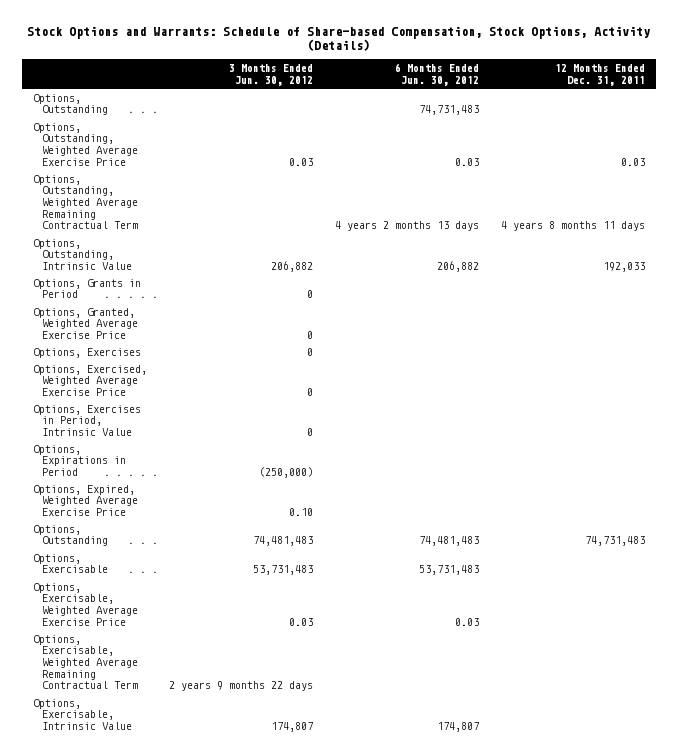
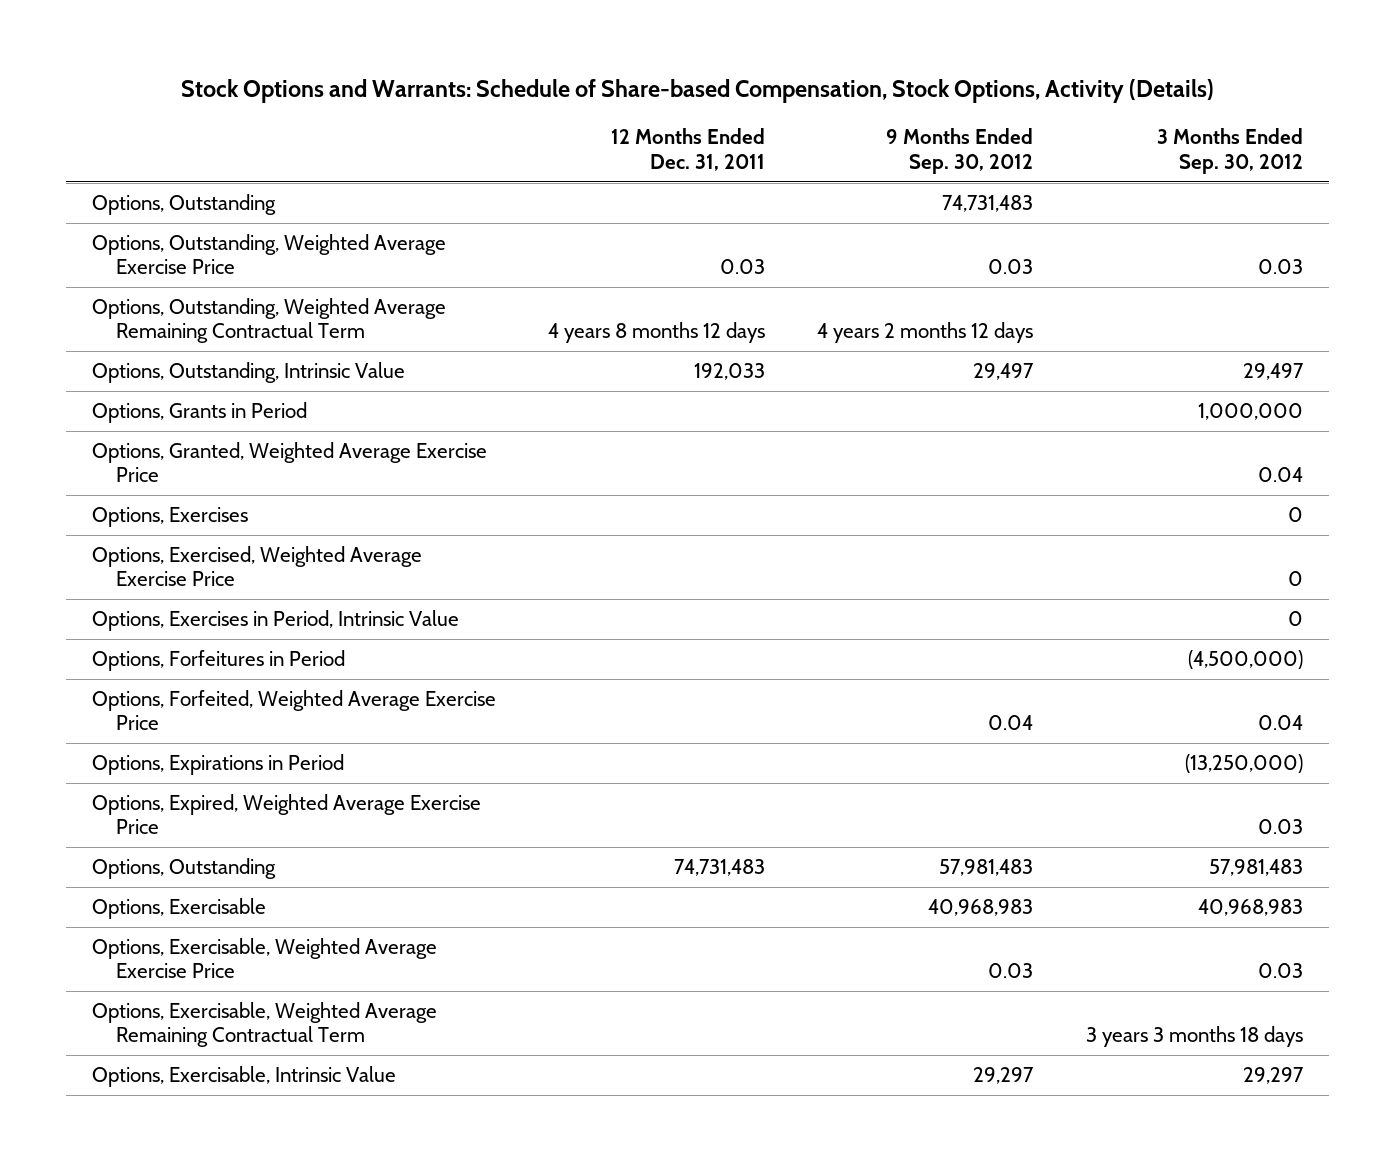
- | 3 Months Ended Jun. 30, 2012 | 6 Months Ended Jun. 30, 2012 | 12 Months Ended Dec. 31, 2011
+ | 12 Months Ended Dec. 31, 2011 | 9 Months Ended Sep. 30, 2012 | 3 Months Ended Sep. 30, 2012
- Options, Outstanding, Weighted Average Remaining Contractual Term | | 4 years 2 months 13 days | 4 years 8 months 11 days
+ Options, Outstanding, Weighted Average Remaining Contractual Term | 4 years 8 months 12 days | 4 years 2 months 12 days |
+ Options, Forfeitures in Period | | | (4,500,000)
+ Options, Forfeited, Weighted Average Exercise Price | | 0.04 | 0.04

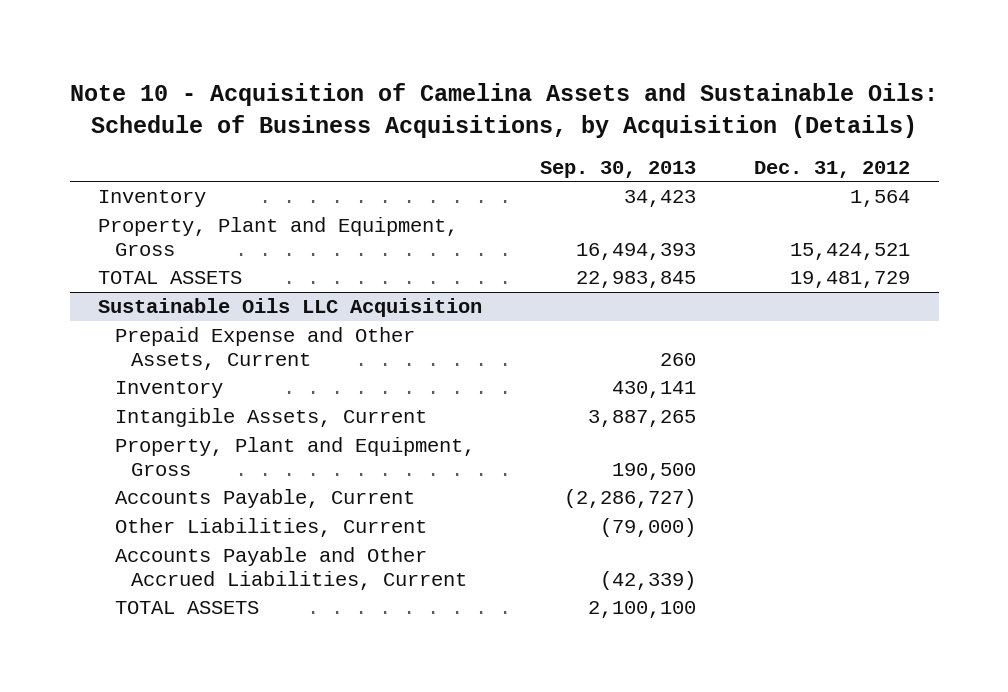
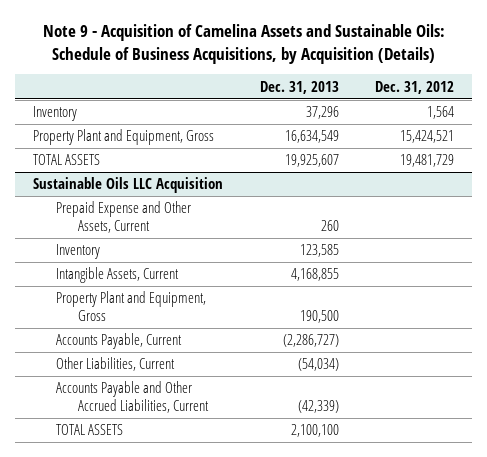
- Note 10 - Acquisition of Camelina Assets and Sustainable Oils: Schedule of Business Acquisitions, by Acquisition (Details)
+ Note 9 - Acquisition of Camelina Assets and Sustainable Oils: Schedule of Business Acquisitions, by Acquisition (Details)
- | Sep. 30, 2013 | Dec. 31, 2012
+ | Dec. 31, 2013 | Dec. 31, 2012
- Property, Plant and Equipment, Gross | 16,494,393 | 15,424,521
+ Property Plant and Equipment, Gross | 16,634,549 | 15,424,521
@ Sustainable Oils LLC Acquisition
- Property, Plant and Equipment, Gross | 190,500 |
+ Property Plant and Equipment, Gross | 190,500 |

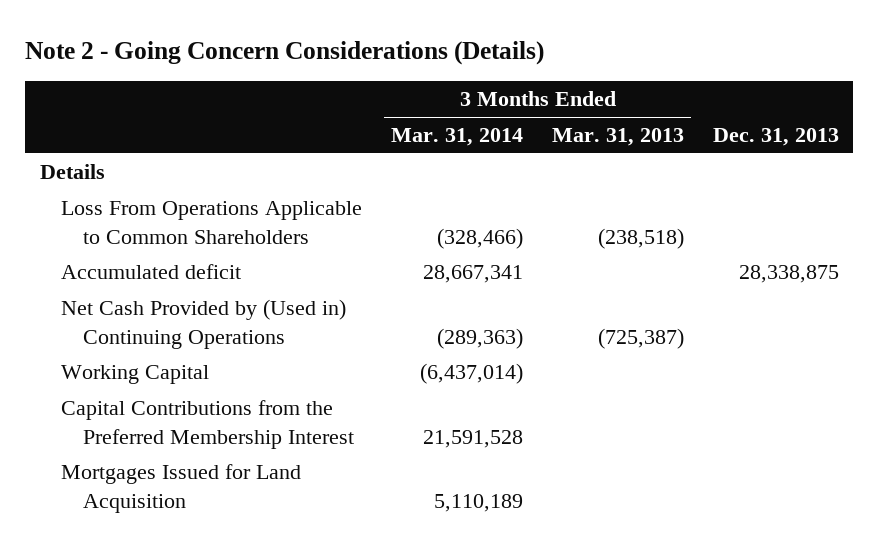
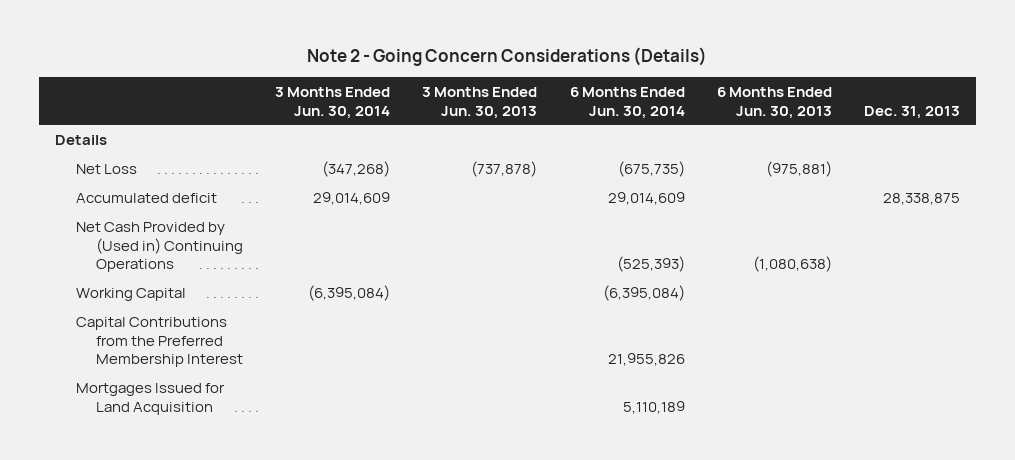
- | 3 Months Ended Mar. 31, 2014 | 3 Months Ended Mar. 31, 2013 | Dec. 31, 2013
+ | 3 Months Ended Jun. 30, 2014 | 3 Months Ended Jun. 30, 2013 | 6 Months Ended Jun. 30, 2014 | 6 Months Ended Jun. 30, 2013 | Dec. 31, 2013
- Loss From Operations Applicable to Common Shareholders | (328,466) | (238,518) |
+ Net Loss | (347,268) | (737,878) | (675,735) | (975,881) |

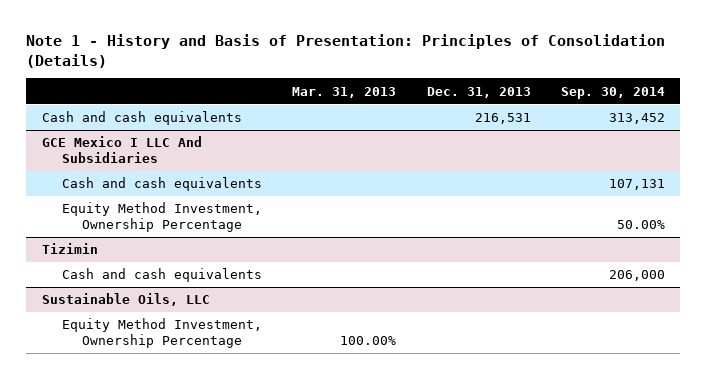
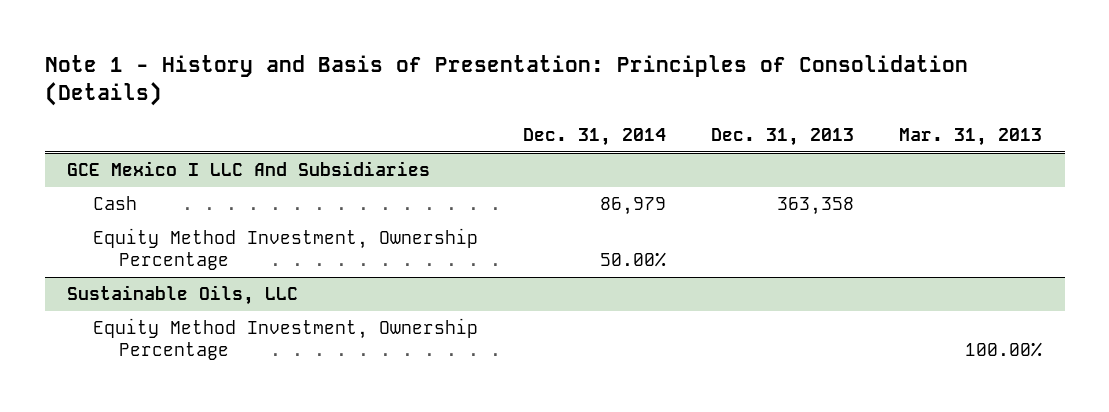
- | Mar. 31, 2013 | Dec. 31, 2013 | Sep. 30, 2014
+ | Dec. 31, 2014 | Dec. 31, 2013 | Mar. 31, 2013
- Cash and cash equivalents | | 216,531 | 313,452
@ GCE Mexico I LLC And Subsidiaries
- Cash and cash equivalents | | | 107,131
+ Cash | 86,979 | 363,358 |
- Tizimin
- Cash and cash equivalents | | | 206,000

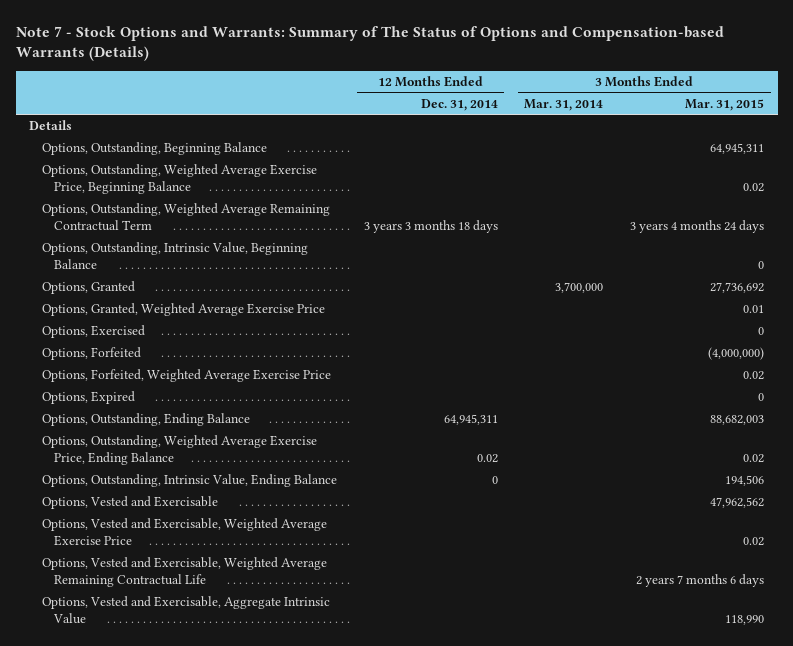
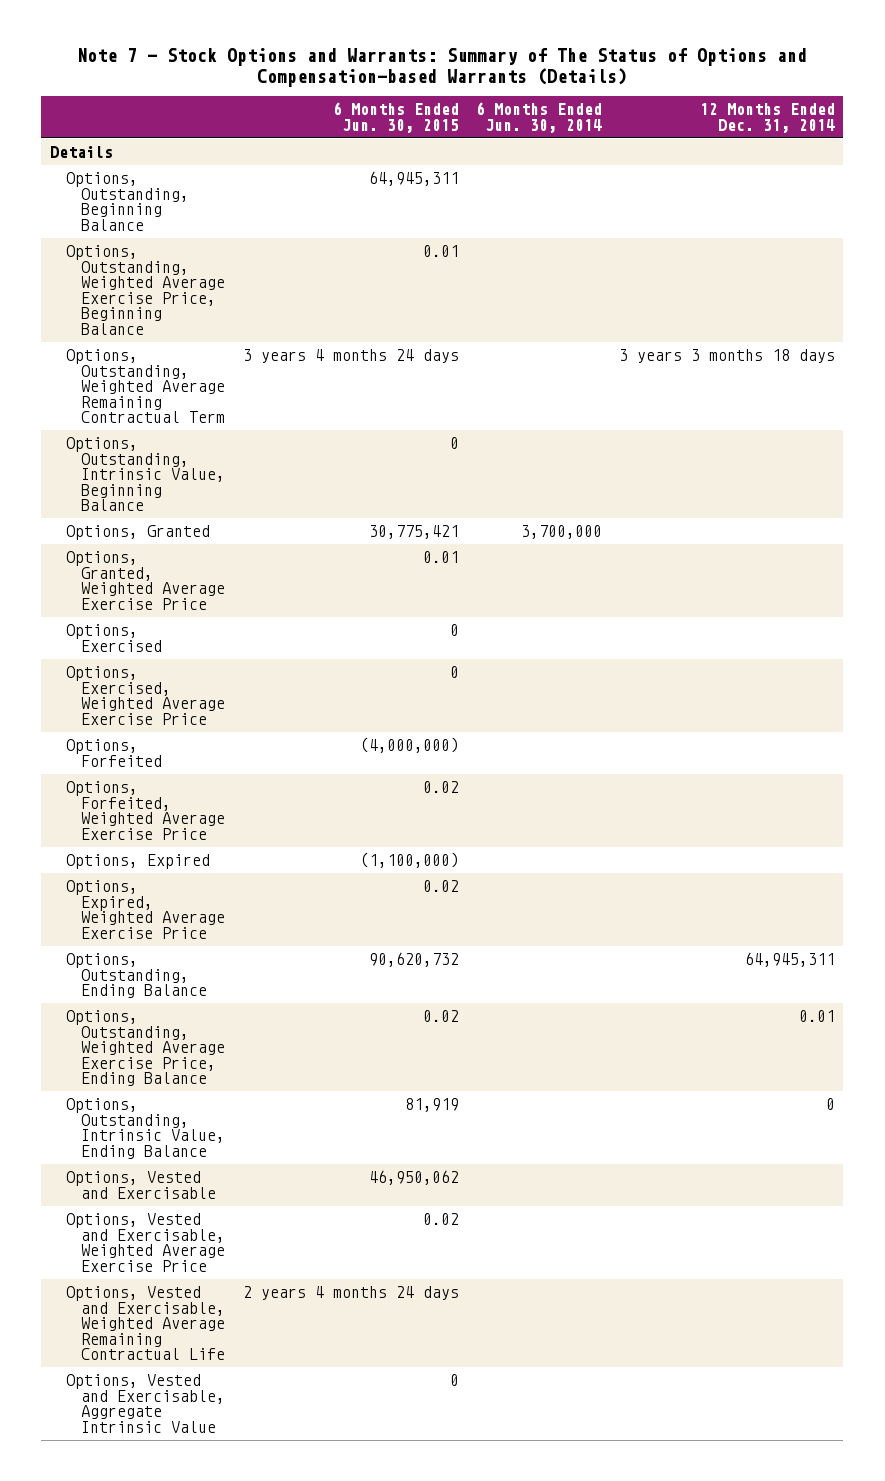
- | 12 Months Ended Dec. 31, 2014 | 3 Months Ended Mar. 31, 2014 | 3 Months Ended Mar. 31, 2015
+ | 6 Months Ended Jun. 30, 2015 | 6 Months Ended Jun. 30, 2014 | 12 Months Ended Dec. 31, 2014
+ Options, Exercised, Weighted Average Exercise Price | 0 | |
+ Options, Expired, Weighted Average Exercise Price | 0.02 | |
- Options, Outstanding, Weighted Average Exercise Price, Ending Balance | 0.02 | | 0.02
+ Options, Outstanding, Weighted Average Exercise Price, Ending Balance | 0.02 | | 0.01

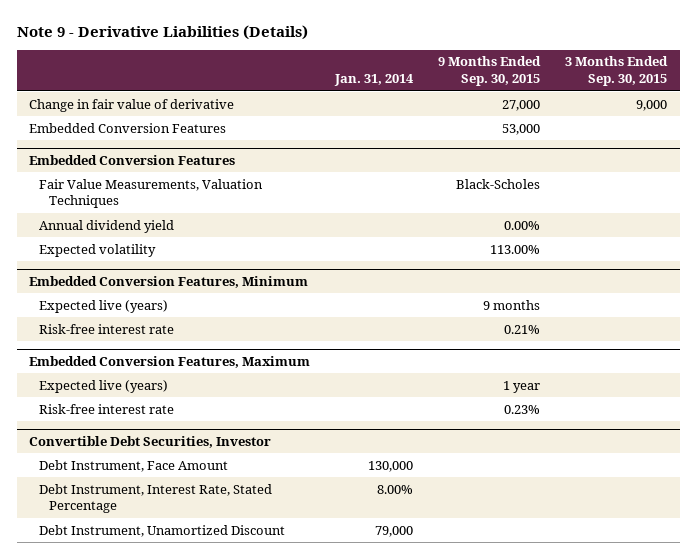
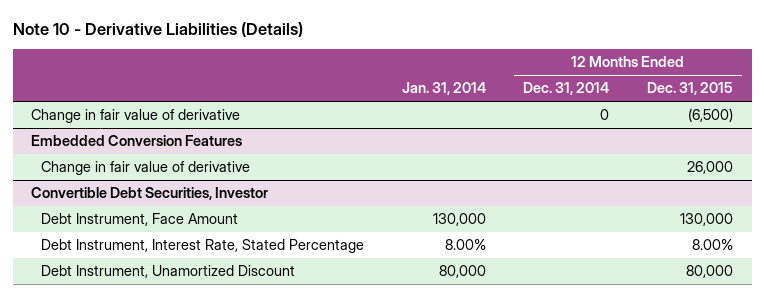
- Note 9 - Derivative Liabilities (Details)
+ Note 10 - Derivative Liabilities (Details)
- | Jan. 31, 2014 | 9 Months Ended Sep. 30, 2015 | 3 Months Ended Sep. 30, 2015
+ | Jan. 31, 2014 | 12 Months Ended Dec. 31, 2014 | 12 Months Ended Dec. 31, 2015
- Embedded Conversion Features | | 53,000 |
@ Embedded Conversion Features
- Fair Value Measurements, Valuation Techniques | | Black-Scholes |
- Annual dividend yield | | 0.00% |
- Expected volatility | | 113.00% |
- Embedded Conversion Features, Minimum
- Expected live (years) | | 9 months |
- Risk-free interest rate | | 0.21% |
- Embedded Conversion Features, Maximum
- Expected live (years) | | 1 year |
- Risk-free interest rate | | 0.23% |
@ Embedded Conversion Features
+ Change in fair value of derivative | | | 26,000
@ Convertible Debt Securities, Investor
- Debt Instrument, Unamortized Discount | 79,000 | |
+ Debt Instrument, Unamortized Discount | 80,000 | | 80,000

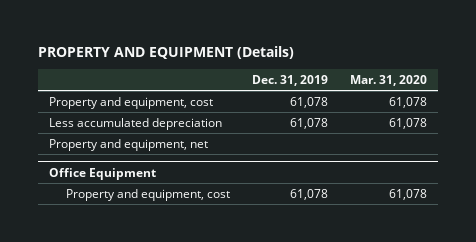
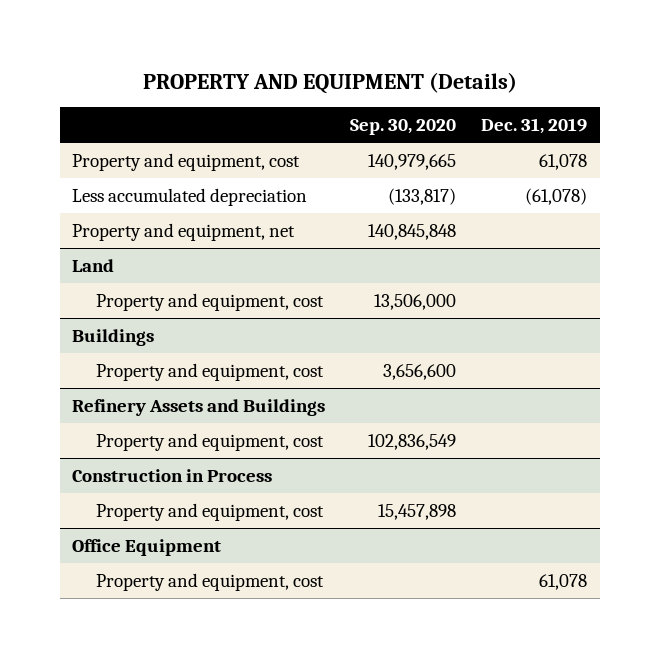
- | Dec. 31, 2019 | Mar. 31, 2020
+ | Sep. 30, 2020 | Dec. 31, 2019
- Less accumulated depreciation | 61,078 | 61,078
+ Less accumulated depreciation | (133,817) | (61,078)
+ Land
+ Property and equipment, cost | 13,506,000 |
+ Buildings
+ Property and equipment, cost | 3,656,600 |
+ Refinery Assets and Buildings
+ Property and equipment, cost | 102,836,549 |
+ Construction in Process
+ Property and equipment, cost | 15,457,898 |

